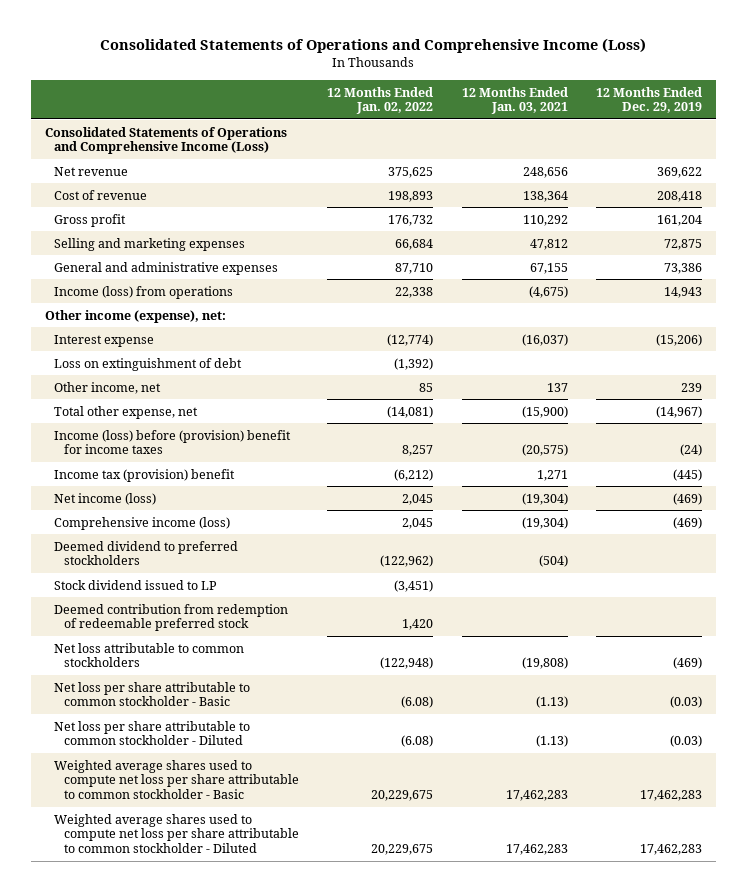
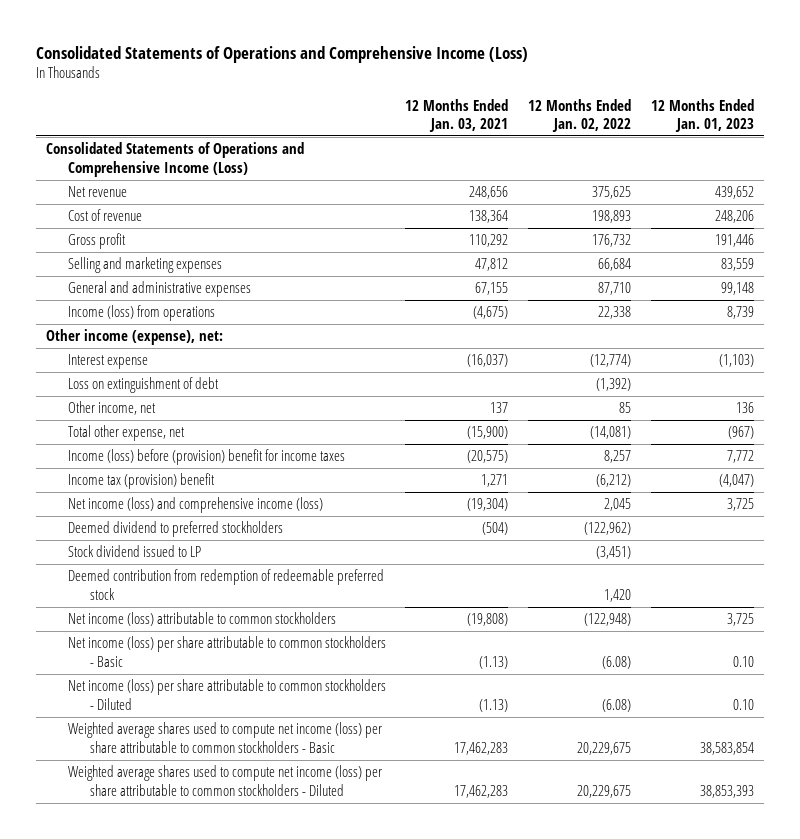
- | 12 Months Ended Jan. 02, 2022 | 12 Months Ended Jan. 03, 2021 | 12 Months Ended Dec. 29, 2019
+ | 12 Months Ended Jan. 03, 2021 | 12 Months Ended Jan. 02, 2022 | 12 Months Ended Jan. 01, 2023
- Net income (loss) | 2,045 | (19,304) | (469)
- Comprehensive income (loss) | 2,045 | (19,304) | (469)
+ Net income (loss) and comprehensive income (loss) | (19,304) | 2,045 | 3,725
- Net loss attributable to common stockholders | (122,948) | (19,808) | (469)
- Net loss per share attributable to common stockholder - Basic | (6.08) | (1.13) | (0.03)
- Net loss per share attributable to common stockholder - Diluted | (6.08) | (1.13) | (0.03)
- Weighted average shares used to compute net loss per share attributable to common stockholder - Basic | 20,229,675 | 17,462,283 | 17,462,283
- Weighted average shares used to compute net loss per share attributable to common stockholder - Diluted | 20,229,675 | 17,462,283 | 17,462,283
+ Net income (loss) attributable to common stockholders | (19,808) | (122,948) | 3,725
+ Net income (loss) per share attributable to common stockholders - Basic | (1.13) | (6.08) | 0.10
+ Net income (loss) per share attributable to common stockholders - Diluted | (1.13) | (6.08) | 0.10
+ Weighted average shares used to compute net income (loss) per share attributable to common stockholders - Basic | 17,462,283 | 20,229,675 | 38,583,854
+ Weighted average shares used to compute net income (loss) per share attributable to common stockholders - Diluted | 17,462,283 | 20,229,675 | 38,853,393

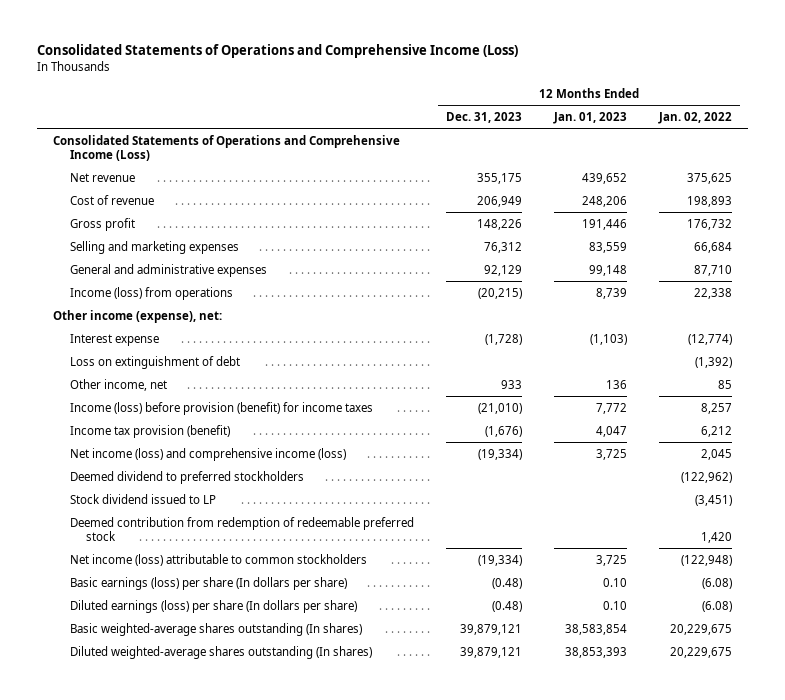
- | 12 Months Ended Jan. 03, 2021 | 12 Months Ended Jan. 02, 2022 | 12 Months Ended Jan. 01, 2023
+ | 12 Months Ended Dec. 31, 2023 | 12 Months Ended Jan. 01, 2023 | 12 Months Ended Jan. 02, 2022
- Total other expense, net | (15,900) | (14,081) | (967)
- Income (loss) before (provision) benefit for income taxes | (20,575) | 8,257 | 7,772
- Income tax (provision) benefit | 1,271 | (6,212) | (4,047)
+ Income (loss) before provision (benefit) for income taxes | (21,010) | 7,772 | 8,257
+ Income tax provision (benefit) | (1,676) | 4,047 | 6,212
- Net income (loss) per share attributable to common stockholders - Basic | (1.13) | (6.08) | 0.10
- Net income (loss) per share attributable to common stockholders - Diluted | (1.13) | (6.08) | 0.10
- Weighted average shares used to compute net income (loss) per share attributable to common stockholders - Basic | 17,462,283 | 20,229,675 | 38,583,854
- Weighted average shares used to compute net income (loss) per share attributable to common stockholders - Diluted | 17,462,283 | 20,229,675 | 38,853,393
+ Basic earnings (loss) per share (In dollars per share) | (0.48) | 0.10 | (6.08)
+ Diluted earnings (loss) per share (In dollars per share) | (0.48) | 0.10 | (6.08)
+ Basic weighted-average shares outstanding (In shares) | 39,879,121 | 38,583,854 | 20,229,675
+ Diluted weighted-average shares outstanding (In shares) | 39,879,121 | 38,853,393 | 20,229,675

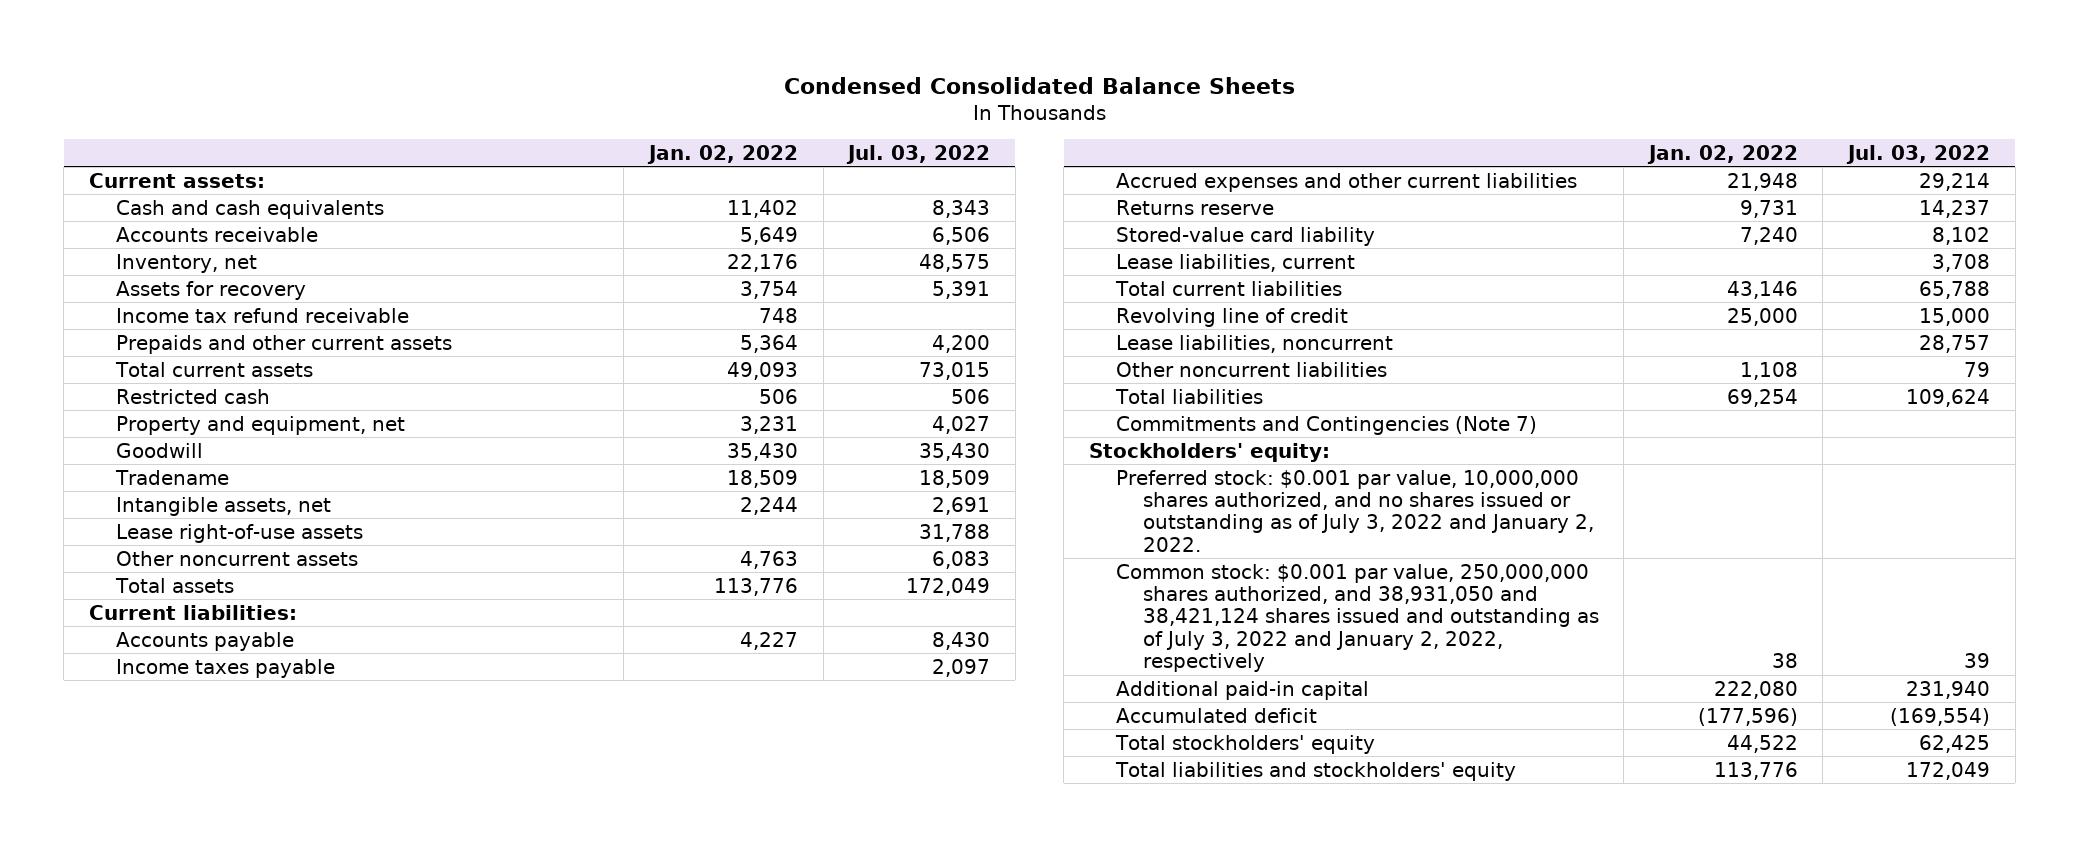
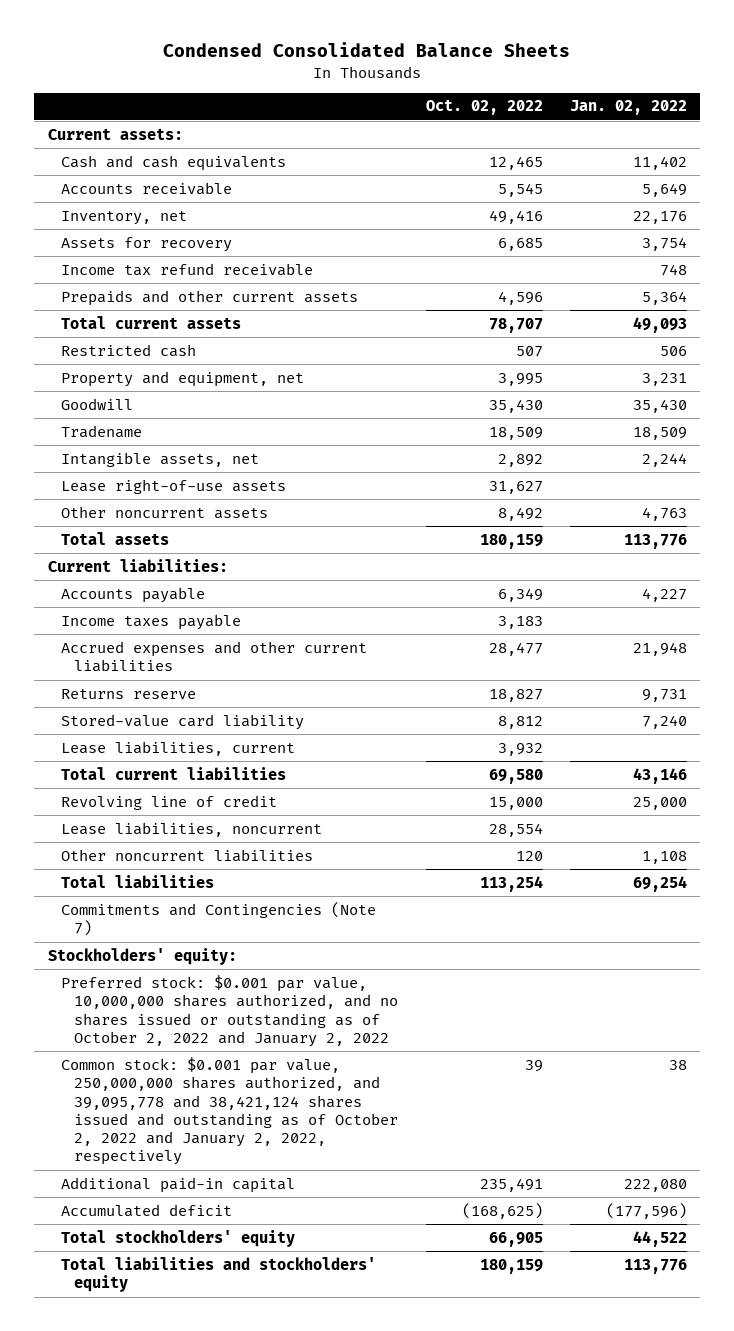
- | Jan. 02, 2022 | Jul. 03, 2022
+ | Oct. 02, 2022 | Jan. 02, 2022
- Preferred stock: $0.001 par value, 10,000,000 shares authorized, and no shares issued or outstanding as of July 3, 2022 and January 2, 2022.
- Common stock: $0.001 par value, 250,000,000 shares authorized, and 38,931,050 and 38,421,124 shares issued and outstanding as of July 3, 2022 and January 2, 2022, respectively | 38 | 39
+ Preferred stock: $0.001 par value, 10,000,000 shares authorized, and no shares issued or outstanding as of October 2, 2022 and January 2, 2022
+ Common stock: $0.001 par value, 250,000,000 shares authorized, and 39,095,778 and 38,421,124 shares issued and outstanding as of October 2, 2022 and January 2, 2022, respectively | 39 | 38

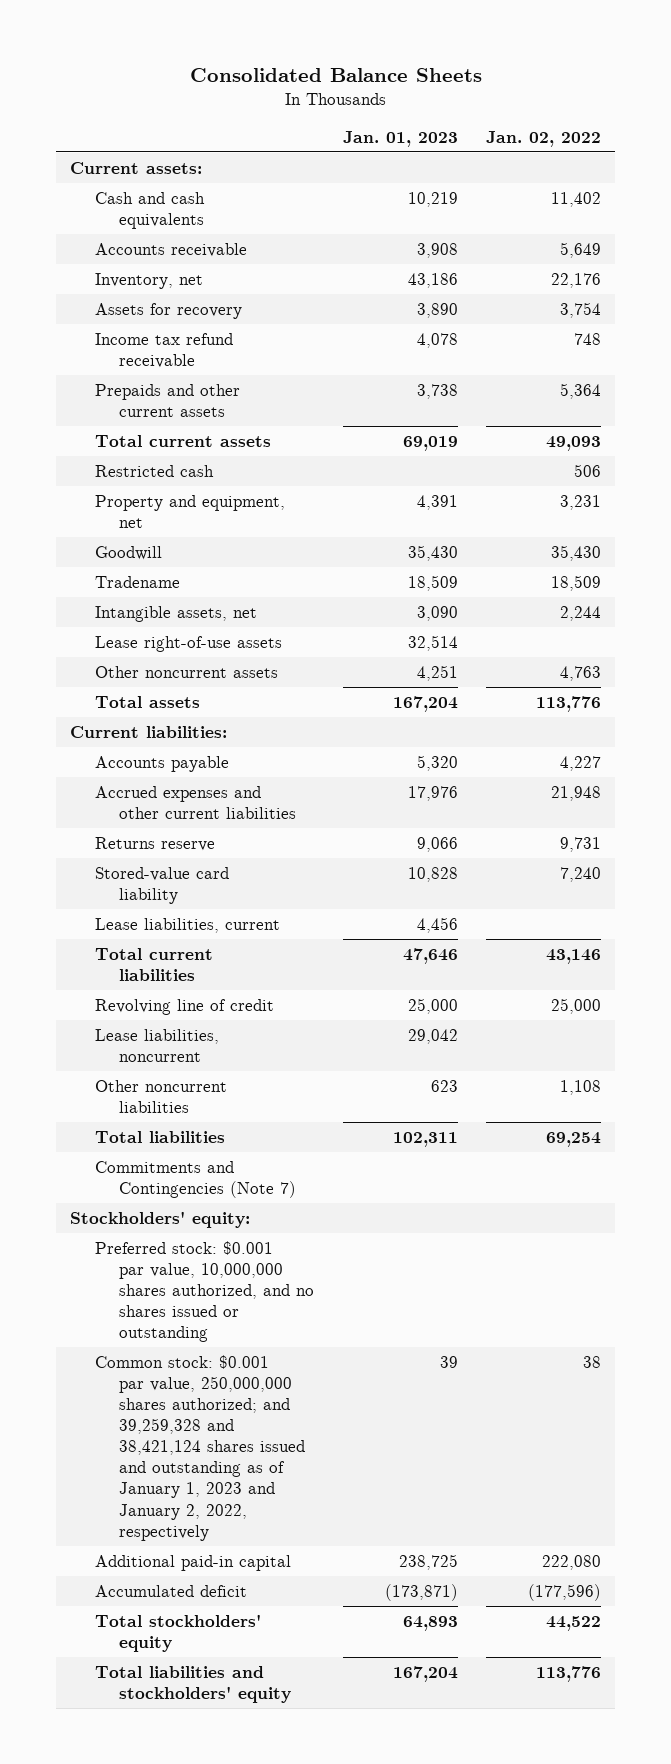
- Condensed Consolidated Balance Sheets
+ Consolidated Balance Sheets
- | Oct. 02, 2022 | Jan. 02, 2022
+ | Jan. 01, 2023 | Jan. 02, 2022
- Income taxes payable | 3,183 |
- Preferred stock: $0.001 par value, 10,000,000 shares authorized, and no shares issued or outstanding as of October 2, 2022 and January 2, 2022
- Common stock: $0.001 par value, 250,000,000 shares authorized, and 39,095,778 and 38,421,124 shares issued and outstanding as of October 2, 2022 and January 2, 2022, respectively | 39 | 38
+ Preferred stock: $0.001 par value, 10,000,000 shares authorized, and no shares issued or outstanding
+ Common stock: $0.001 par value, 250,000,000 shares authorized; and 39,259,328 and 38,421,124 shares issued and outstanding as of January 1, 2023 and January 2, 2022, respectively | 39 | 38

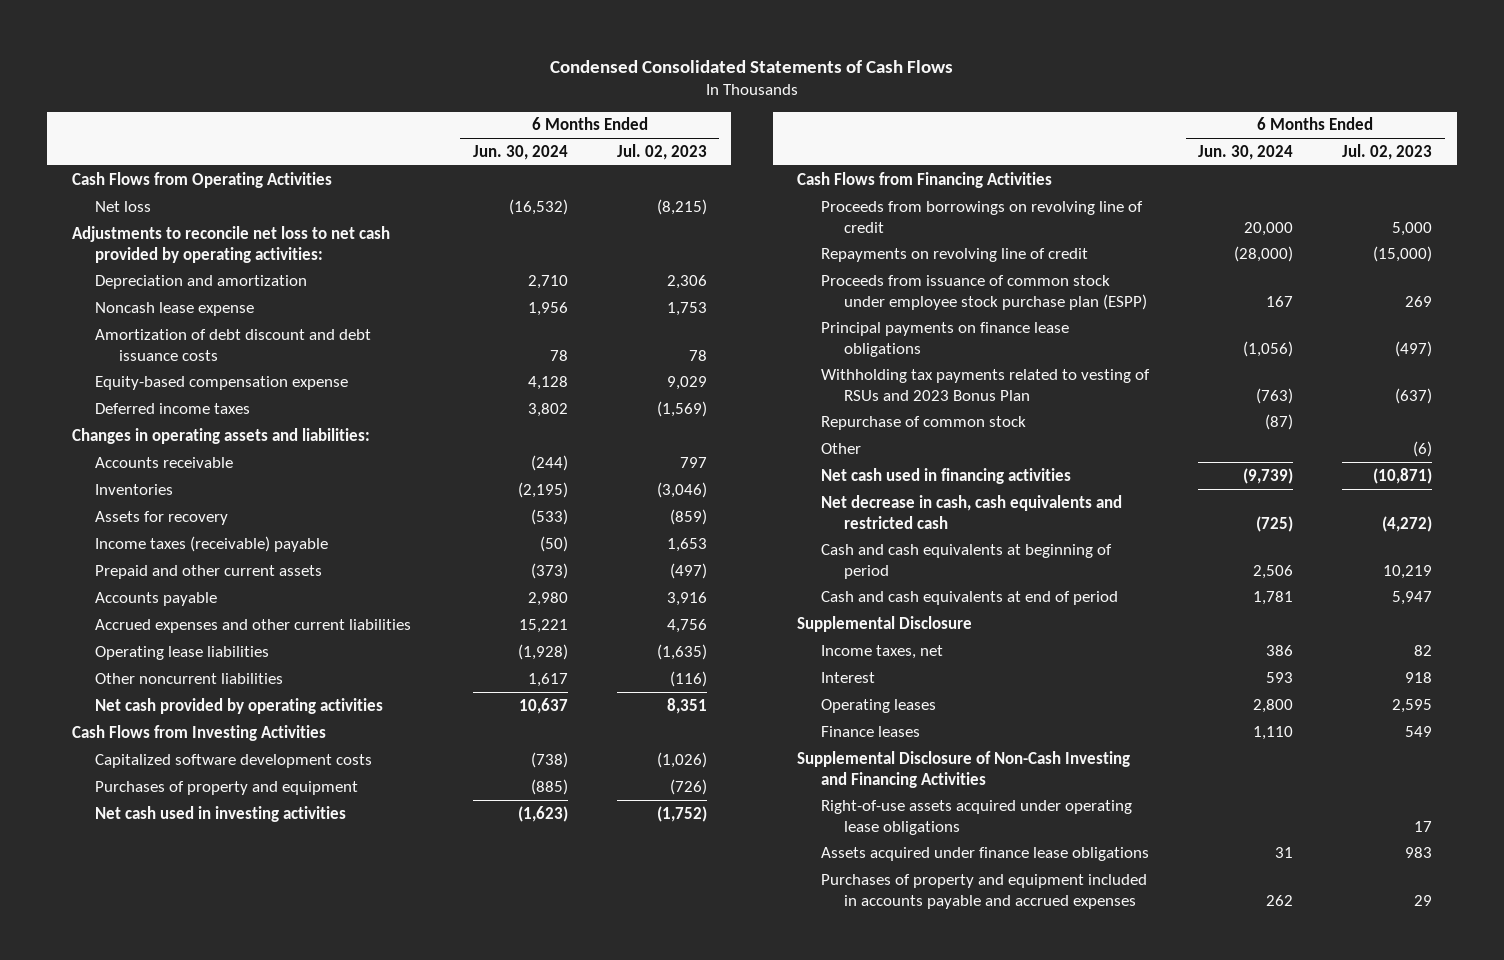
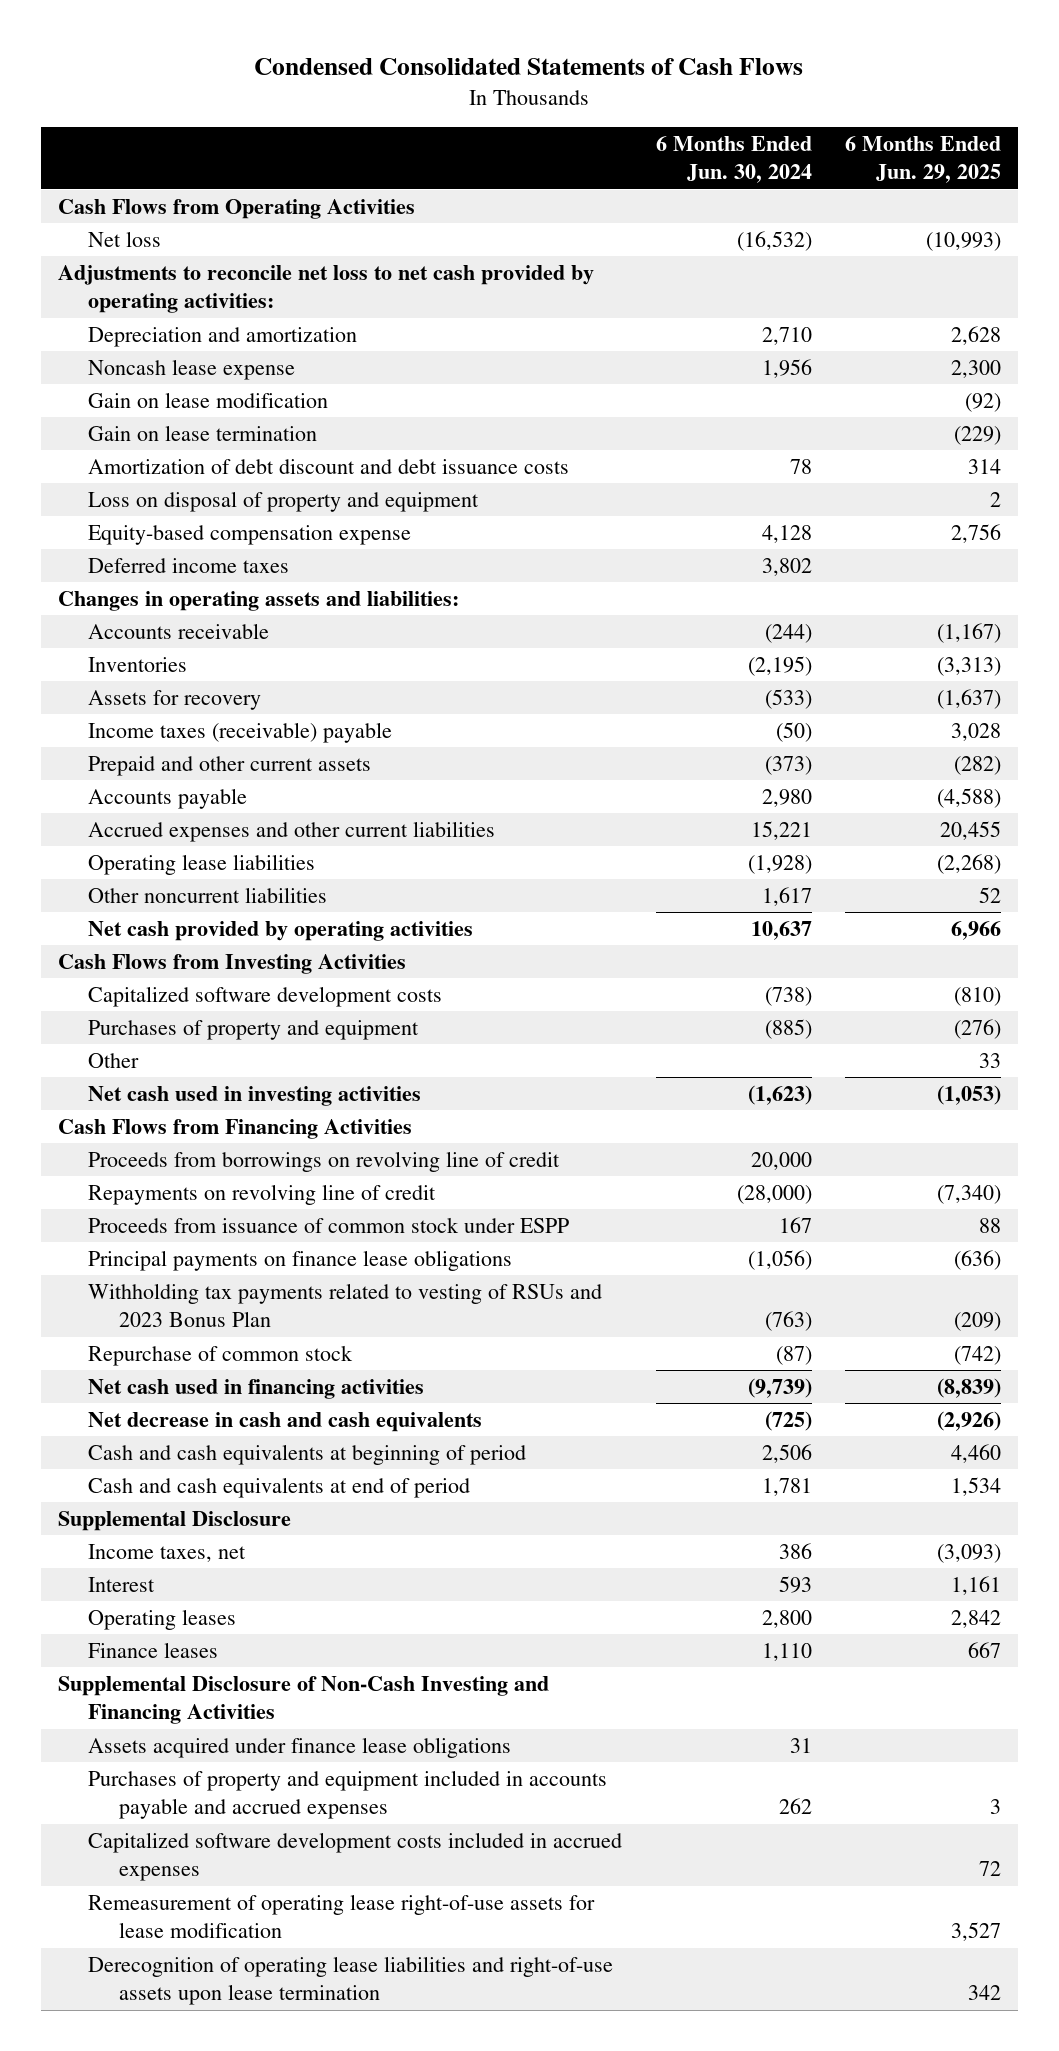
- | 6 Months Ended Jun. 30, 2024 | 6 Months Ended Jul. 02, 2023
+ | 6 Months Ended Jun. 30, 2024 | 6 Months Ended Jun. 29, 2025
+ Gain on lease modification | | (92)
+ Gain on lease termination | | (229)
+ Loss on disposal of property and equipment | | 2
moved up: Other | | 33
- Proceeds from issuance of common stock under employee stock purchase plan (ESPP) | 167 | 269
+ Proceeds from issuance of common stock under ESPP | 167 | 88
- Net decrease in cash, cash equivalents and restricted cash | (725) | (4,272)
+ Net decrease in cash and cash equivalents | (725) | (2,926)
- Right-of-use assets acquired under operating lease obligations | | 17
+ Capitalized software development costs included in accrued expenses | | 72
+ Remeasurement of operating lease right-of-use assets for lease modification | | 3,527
+ Derecognition of operating lease liabilities and right-of-use assets upon lease termination | | 342

